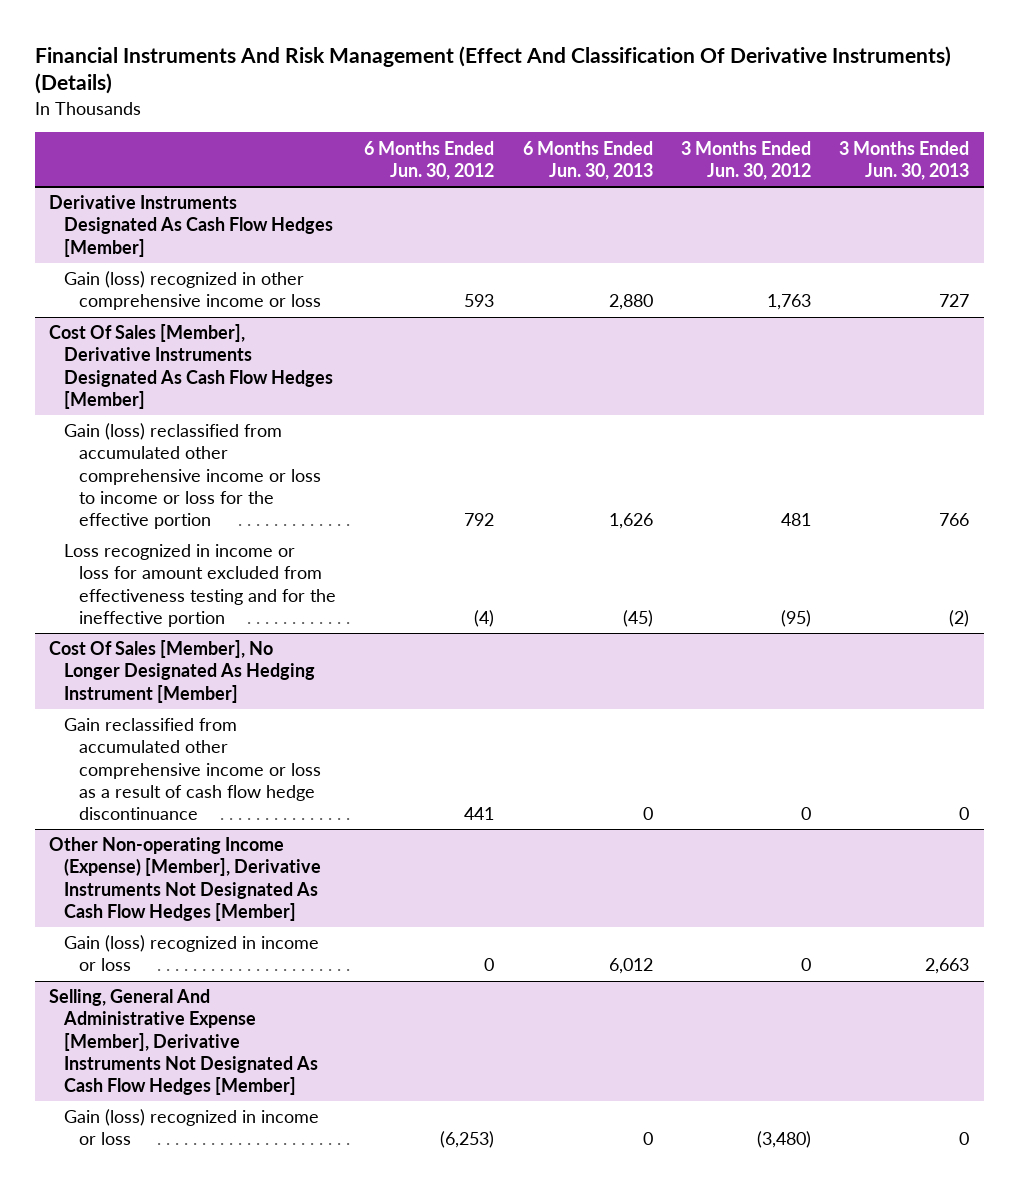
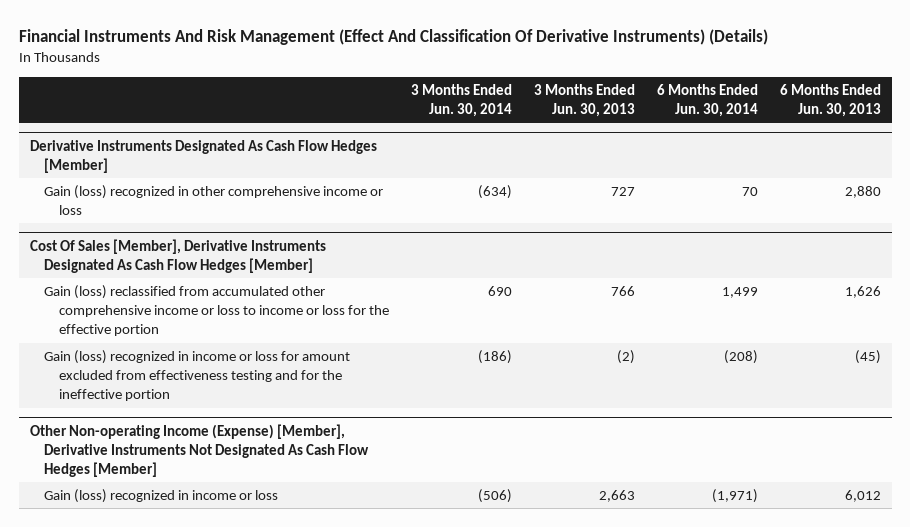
- | 6 Months Ended Jun. 30, 2012 | 6 Months Ended Jun. 30, 2013 | 3 Months Ended Jun. 30, 2012 | 3 Months Ended Jun. 30, 2013
+ | 3 Months Ended Jun. 30, 2014 | 3 Months Ended Jun. 30, 2013 | 6 Months Ended Jun. 30, 2014 | 6 Months Ended Jun. 30, 2013
@ Cost Of Sales [Member], Derivative Instruments Designated As Cash Flow Hedges [Member]
- Loss recognized in income or loss for amount excluded from effectiveness testing and for the ineffective portion | (4) | (45) | (95) | (2)
- Cost Of Sales [Member], No Longer Designated As Hedging Instrument [Member]
- Gain reclassified from accumulated other comprehensive income or loss as a result of cash flow hedge discontinuance | 441 | 0 | 0 | 0
@ Cost Of Sales [Member], Derivative Instruments Designated As Cash Flow Hedges [Member]
+ Gain (loss) recognized in income or loss for amount excluded from effectiveness testing and for the ineffective portion | (186) | (2) | (208) | (45)
- Selling, General And Administrative Expense [Member], Derivative Instruments Not Designated As Cash Flow Hedges [Member]
- Gain (loss) recognized in income or loss | (6,253) | 0 | (3,480) | 0

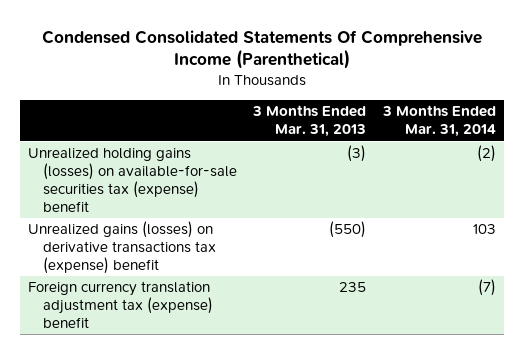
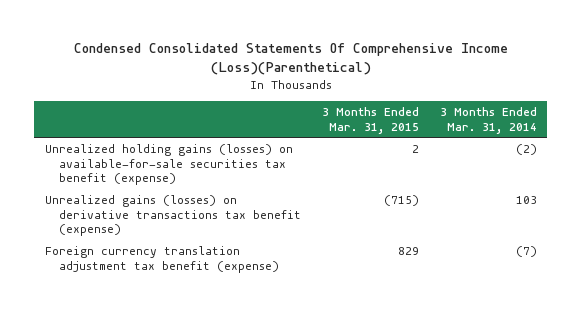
- Condensed Consolidated Statements Of Comprehensive Income (Parenthetical)
+ Condensed Consolidated Statements Of Comprehensive Income (Loss)(Parenthetical)
- | 3 Months Ended Mar. 31, 2013 | 3 Months Ended Mar. 31, 2014
+ | 3 Months Ended Mar. 31, 2015 | 3 Months Ended Mar. 31, 2014
- Unrealized holding gains (losses) on available-for-sale securities tax (expense) benefit | (3) | (2)
- Unrealized gains (losses) on derivative transactions tax (expense) benefit | (550) | 103
- Foreign currency translation adjustment tax (expense) benefit | 235 | (7)
+ Unrealized holding gains (losses) on available-for-sale securities tax benefit (expense) | 2 | (2)
+ Unrealized gains (losses) on derivative transactions tax benefit (expense) | (715) | 103
+ Foreign currency translation adjustment tax benefit (expense) | 829 | (7)

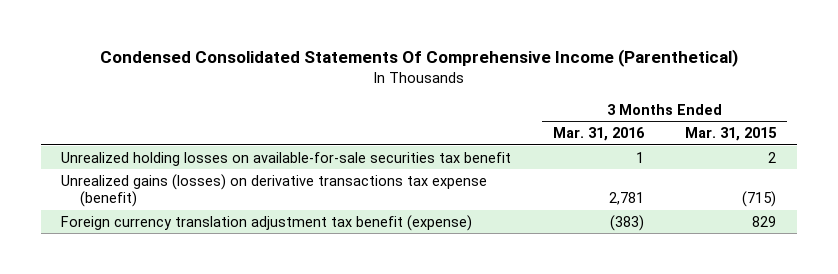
- Condensed Consolidated Statements Of Comprehensive Income (Loss)(Parenthetical)
+ Condensed Consolidated Statements Of Comprehensive Income (Parenthetical)
- | 3 Months Ended Mar. 31, 2015 | 3 Months Ended Mar. 31, 2014
+ | 3 Months Ended Mar. 31, 2016 | 3 Months Ended Mar. 31, 2015
- Unrealized holding gains (losses) on available-for-sale securities tax benefit (expense) | 2 | (2)
- Unrealized gains (losses) on derivative transactions tax benefit (expense) | (715) | 103
+ Unrealized holding losses on available-for-sale securities tax benefit | 1 | 2
+ Unrealized gains (losses) on derivative transactions tax expense (benefit) | 2,781 | (715)

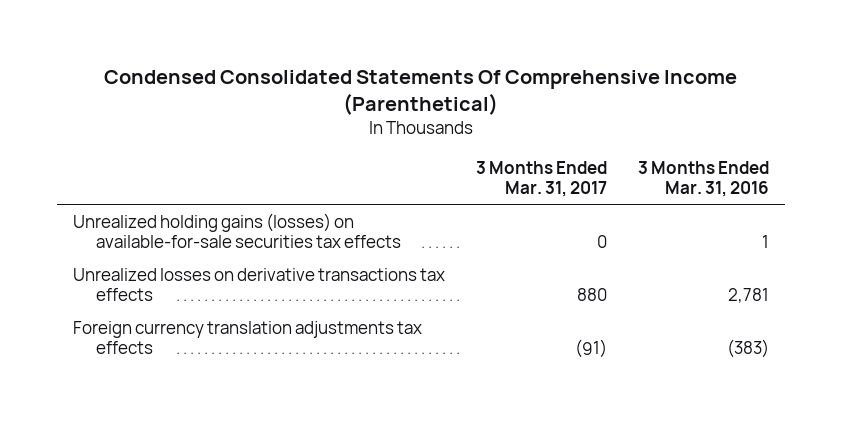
- | 3 Months Ended Mar. 31, 2016 | 3 Months Ended Mar. 31, 2015
+ | 3 Months Ended Mar. 31, 2017 | 3 Months Ended Mar. 31, 2016
- Unrealized holding losses on available-for-sale securities tax benefit | 1 | 2
- Unrealized gains (losses) on derivative transactions tax expense (benefit) | 2,781 | (715)
- Foreign currency translation adjustment tax benefit (expense) | (383) | 829
+ Unrealized holding gains (losses) on available-for-sale securities tax effects | 0 | 1
+ Unrealized losses on derivative transactions tax effects | 880 | 2,781
+ Foreign currency translation adjustments tax effects | (91) | (383)

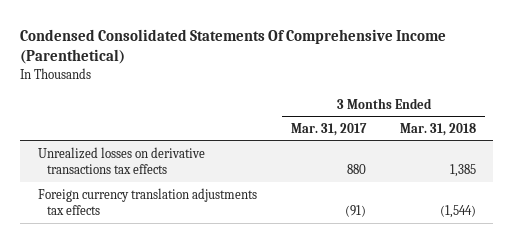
- | 3 Months Ended Mar. 31, 2017 | 3 Months Ended Mar. 31, 2016
+ | 3 Months Ended Mar. 31, 2017 | 3 Months Ended Mar. 31, 2018
- Unrealized holding gains (losses) on available-for-sale securities tax effects | 0 | 1

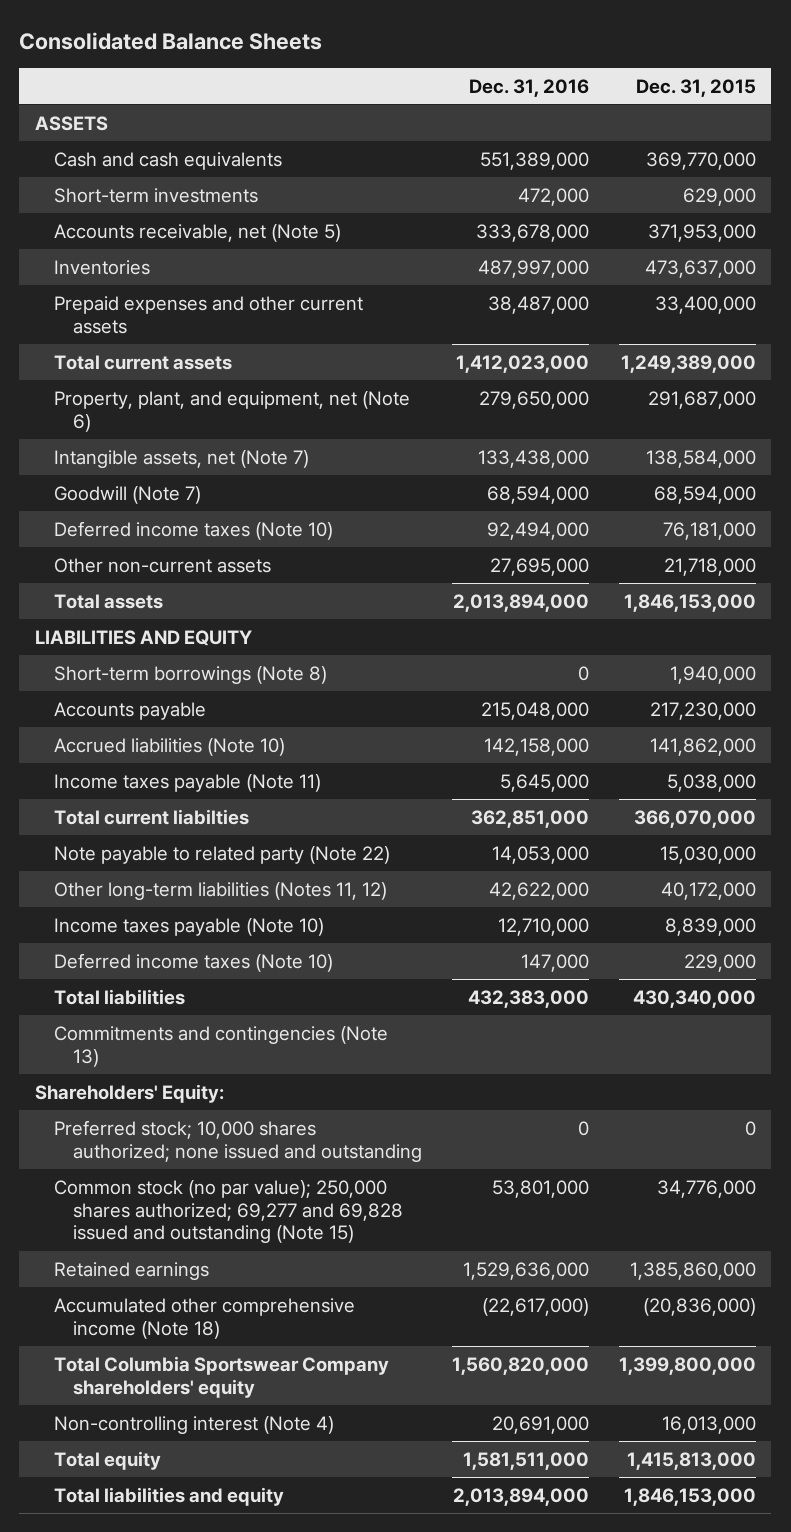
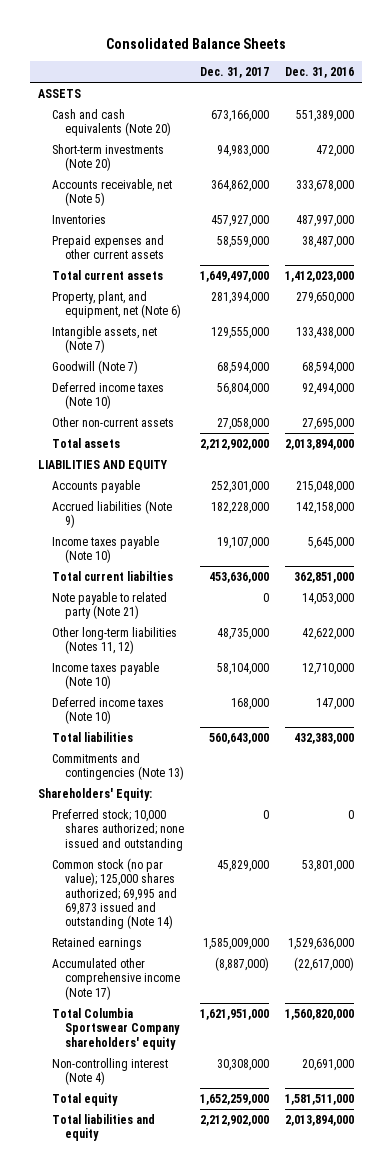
- | Dec. 31, 2016 | Dec. 31, 2015
+ | Dec. 31, 2017 | Dec. 31, 2016
- Cash and cash equivalents | 551,389,000 | 369,770,000
- Short-term investments | 472,000 | 629,000
+ Cash and cash equivalents (Note 20) | 673,166,000 | 551,389,000
+ Short-term investments (Note 20) | 94,983,000 | 472,000
- Short-term borrowings (Note 8) | 0 | 1,940,000
- Accrued liabilities (Note 10) | 142,158,000 | 141,862,000
- Income taxes payable (Note 11) | 5,645,000 | 5,038,000
+ Accrued liabilities (Note 9) | 182,228,000 | 142,158,000
+ Income taxes payable (Note 10) | 19,107,000 | 5,645,000
- Note payable to related party (Note 22) | 14,053,000 | 15,030,000
+ Note payable to related party (Note 21) | 0 | 14,053,000
- Common stock (no par value); 250,000 shares authorized; 69,277 and 69,828 issued and outstanding (Note 15) | 53,801,000 | 34,776,000
+ Common stock (no par value); 125,000 shares authorized; 69,995 and 69,873 issued and outstanding (Note 14) | 45,829,000 | 53,801,000
- Accumulated other comprehensive income (Note 18) | (22,617,000) | (20,836,000)
+ Accumulated other comprehensive income (Note 17) | (8,887,000) | (22,617,000)

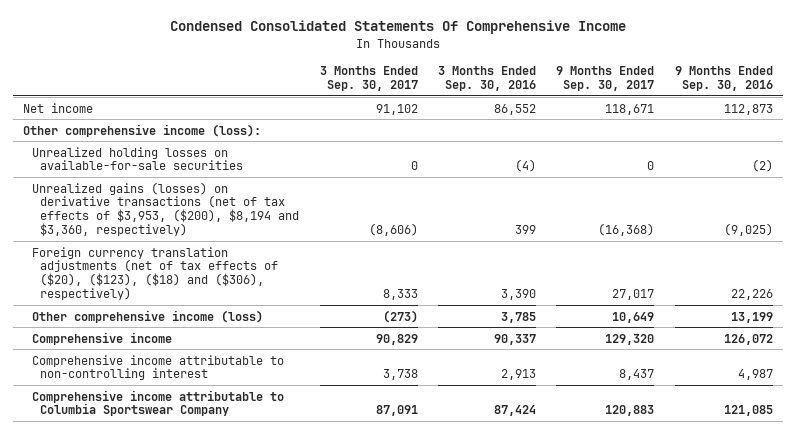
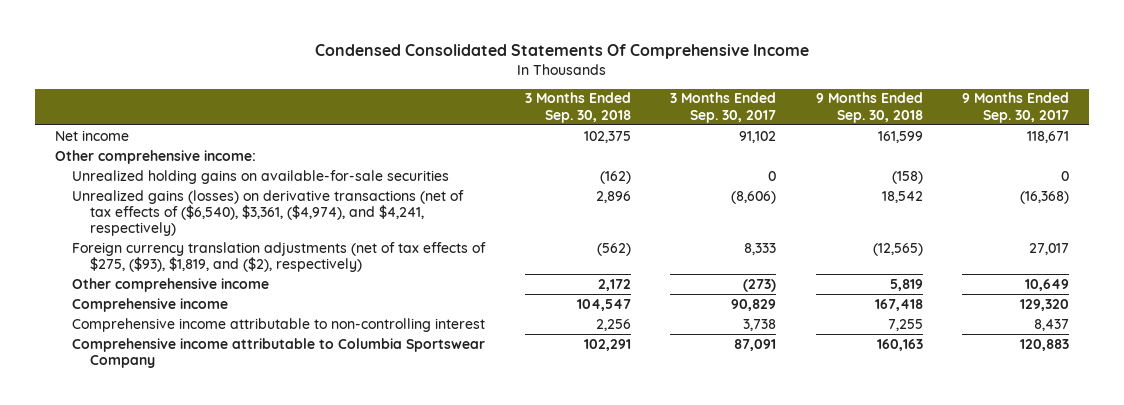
- | 3 Months Ended Sep. 30, 2017 | 3 Months Ended Sep. 30, 2016 | 9 Months Ended Sep. 30, 2017 | 9 Months Ended Sep. 30, 2016
+ | 3 Months Ended Sep. 30, 2018 | 3 Months Ended Sep. 30, 2017 | 9 Months Ended Sep. 30, 2018 | 9 Months Ended Sep. 30, 2017
- Other comprehensive income (loss):
- Unrealized holding losses on available-for-sale securities | 0 | (4) | 0 | (2)
- Unrealized gains (losses) on derivative transactions (net of tax effects of $3,953, ($200), $8,194 and $3,360, respectively) | (8,606) | 399 | (16,368) | (9,025)
- Foreign currency translation adjustments (net of tax effects of ($20), ($123), ($18) and ($306), respectively) | 8,333 | 3,390 | 27,017 | 22,226
- Other comprehensive income (loss) | (273) | 3,785 | 10,649 | 13,199
+ Other comprehensive income:
+ Unrealized holding gains on available-for-sale securities | (162) | 0 | (158) | 0
+ Unrealized gains (losses) on derivative transactions (net of tax effects of ($6,540), $3,361, ($4,974), and $4,241, respectively) | 2,896 | (8,606) | 18,542 | (16,368)
+ Foreign currency translation adjustments (net of tax effects of $275, ($93), $1,819, and ($2), respectively) | (562) | 8,333 | (12,565) | 27,017
+ Other comprehensive income | 2,172 | (273) | 5,819 | 10,649

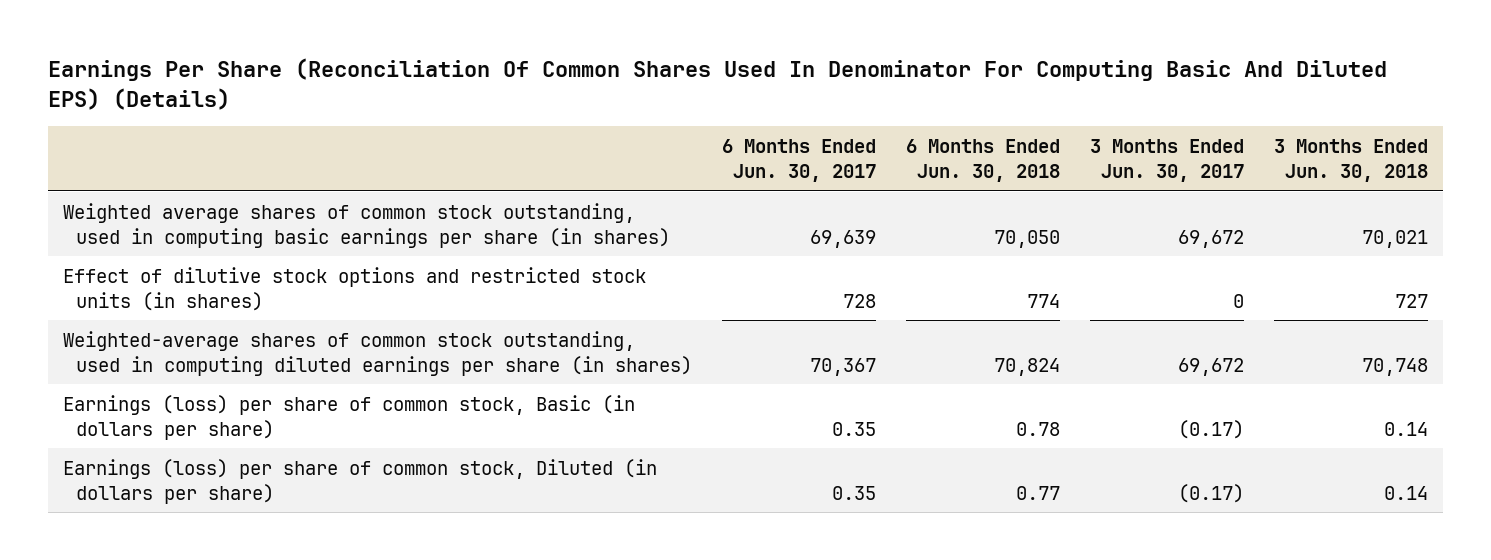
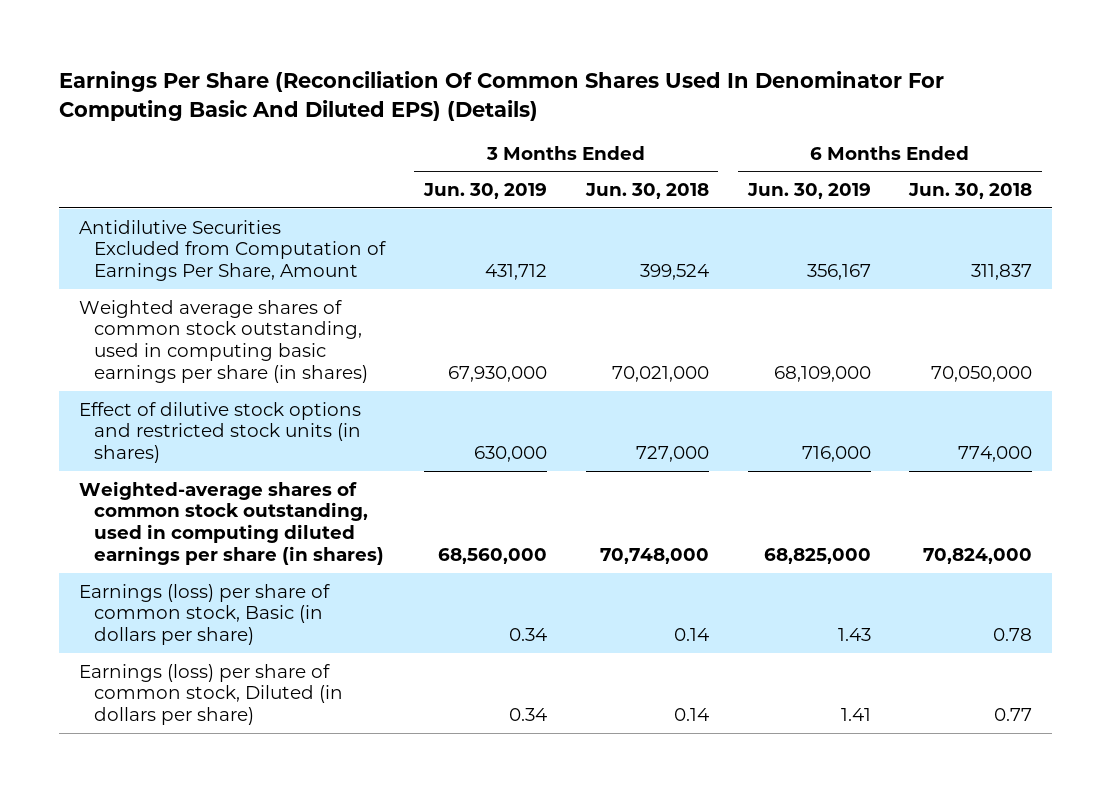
- | 6 Months Ended Jun. 30, 2017 | 6 Months Ended Jun. 30, 2018 | 3 Months Ended Jun. 30, 2017 | 3 Months Ended Jun. 30, 2018
+ | 3 Months Ended Jun. 30, 2019 | 3 Months Ended Jun. 30, 2018 | 6 Months Ended Jun. 30, 2019 | 6 Months Ended Jun. 30, 2018
- Weighted average shares of common stock outstanding, used in computing basic earnings per share (in shares) | 69,639 | 70,050 | 69,672 | 70,021
- Effect of dilutive stock options and restricted stock units (in shares) | 728 | 774 | 0 | 727
- Weighted-average shares of common stock outstanding, used in computing diluted earnings per share (in shares) | 70,367 | 70,824 | 69,672 | 70,748
+ Antidilutive Securities Excluded from Computation of Earnings Per Share, Amount | 431,712 | 399,524 | 356,167 | 311,837
+ Weighted average shares of common stock outstanding, used in computing basic earnings per share (in shares) | 67,930,000 | 70,021,000 | 68,109,000 | 70,050,000
+ Effect of dilutive stock options and restricted stock units (in shares) | 630,000 | 727,000 | 716,000 | 774,000
+ Weighted-average shares of common stock outstanding, used in computing diluted earnings per share (in shares) | 68,560,000 | 70,748,000 | 68,825,000 | 70,824,000

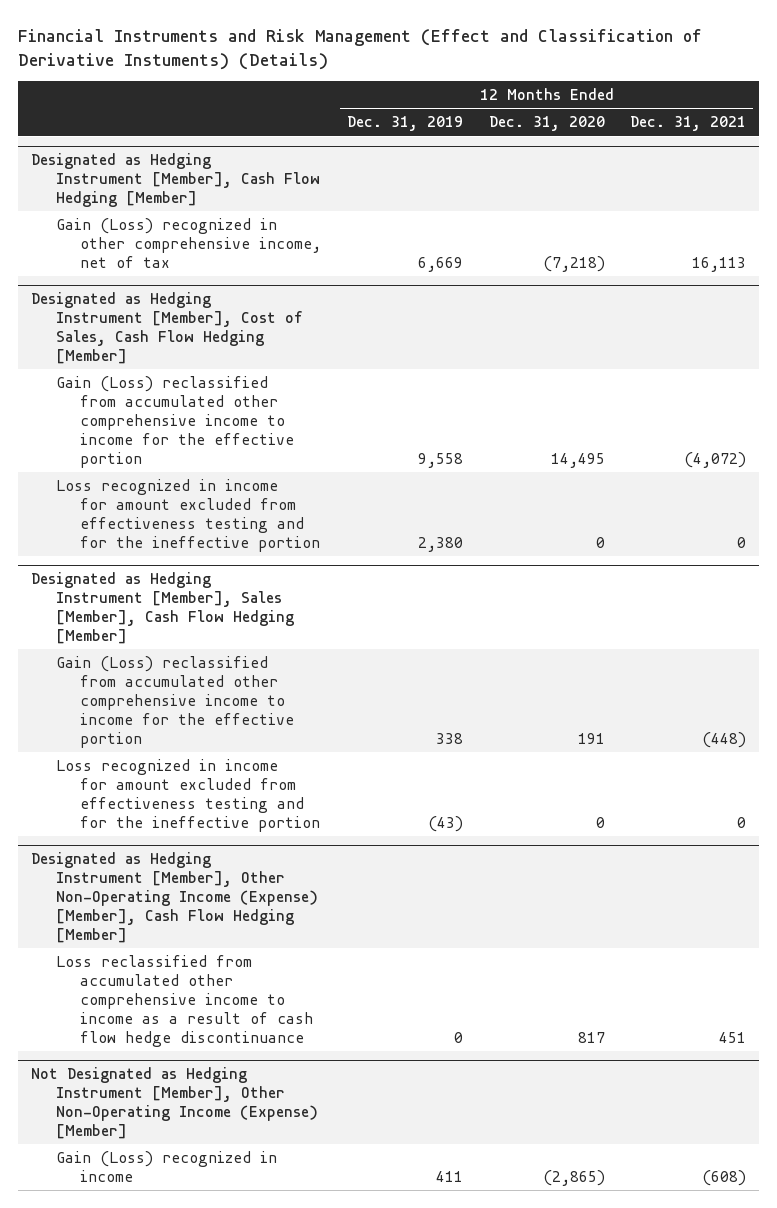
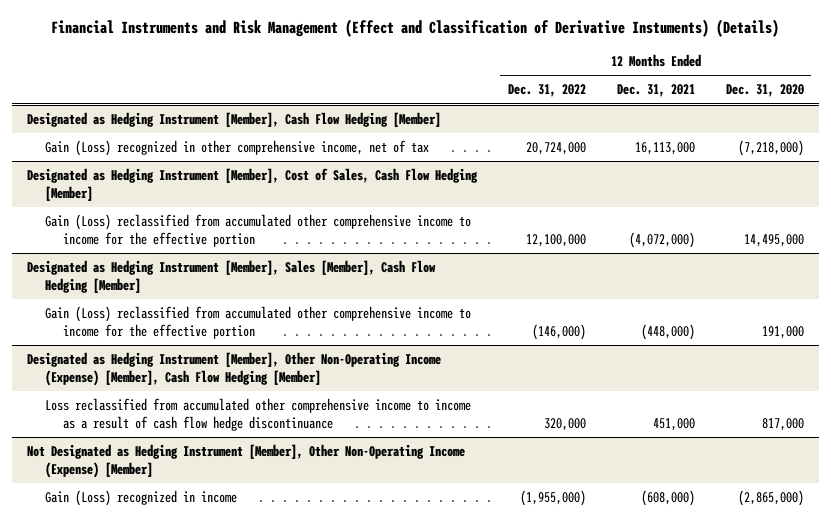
- | 12 Months Ended Dec. 31, 2019 | 12 Months Ended Dec. 31, 2020 | 12 Months Ended Dec. 31, 2021
+ | 12 Months Ended Dec. 31, 2022 | 12 Months Ended Dec. 31, 2021 | 12 Months Ended Dec. 31, 2020
@ Designated as Hedging Instrument [Member], Cash Flow Hedging [Member]
- Gain (Loss) recognized in other comprehensive income, net of tax | 6,669 | (7,218) | 16,113
+ Gain (Loss) recognized in other comprehensive income, net of tax | 20,724,000 | 16,113,000 | (7,218,000)
@ Designated as Hedging Instrument [Member], Cost of Sales, Cash Flow Hedging [Member]
- Gain (Loss) reclassified from accumulated other comprehensive income to income for the effective portion | 9,558 | 14,495 | (4,072)
- Loss recognized in income for amount excluded from effectiveness testing and for the ineffective portion | 2,380 | 0 | 0
+ Gain (Loss) reclassified from accumulated other comprehensive income to income for the effective portion | 12,100,000 | (4,072,000) | 14,495,000
@ Designated as Hedging Instrument [Member], Sales [Member], Cash Flow Hedging [Member]
- Gain (Loss) reclassified from accumulated other comprehensive income to income for the effective portion | 338 | 191 | (448)
- Loss recognized in income for amount excluded from effectiveness testing and for the ineffective portion | (43) | 0 | 0
+ Gain (Loss) reclassified from accumulated other comprehensive income to income for the effective portion | (146,000) | (448,000) | 191,000
@ Designated as Hedging Instrument [Member], Other Non-Operating Income (Expense) [Member], Cash Flow Hedging [Member]
- Loss reclassified from accumulated other comprehensive income to income as a result of cash flow hedge discontinuance | 0 | 817 | 451
+ Loss reclassified from accumulated other comprehensive income to income as a result of cash flow hedge discontinuance | 320,000 | 451,000 | 817,000
@ Not Designated as Hedging Instrument [Member], Other Non-Operating Income (Expense) [Member]
- Gain (Loss) recognized in income | 411 | (2,865) | (608)
+ Gain (Loss) recognized in income | (1,955,000) | (608,000) | (2,865,000)

